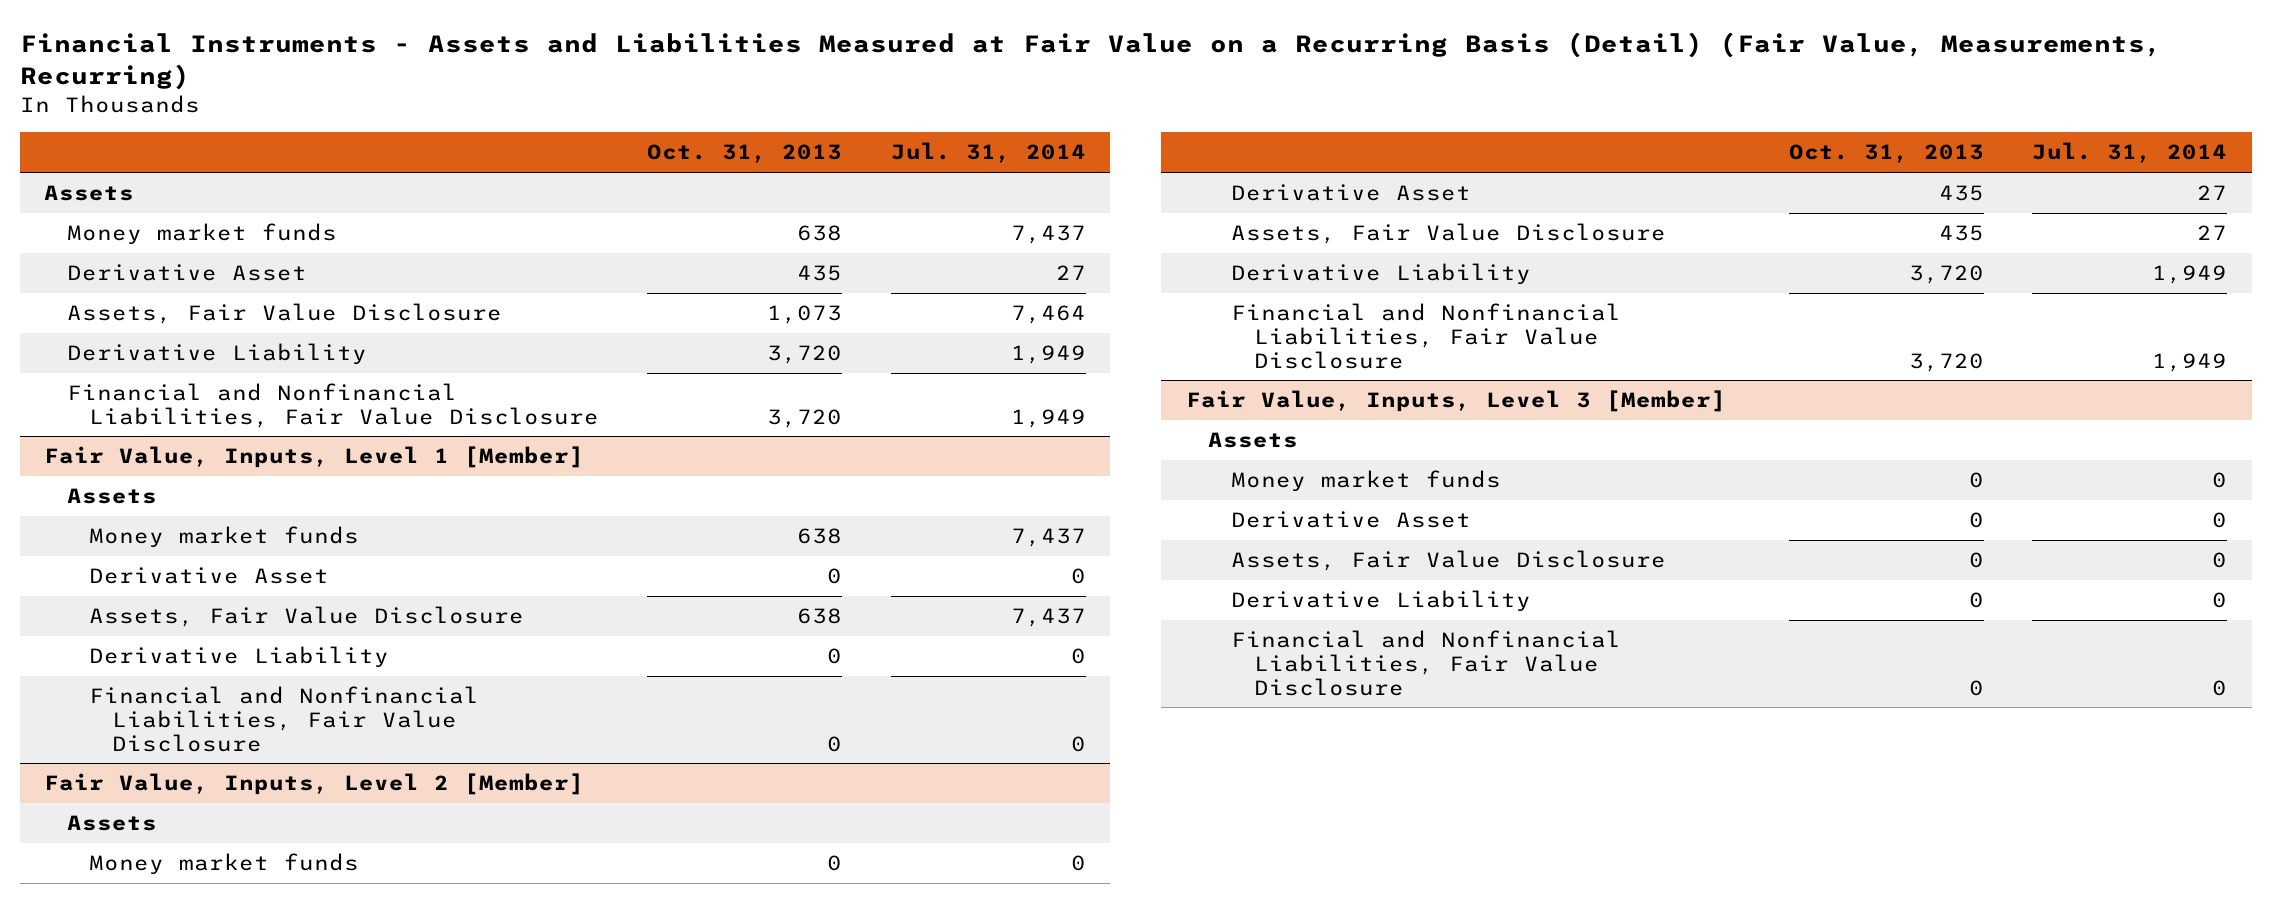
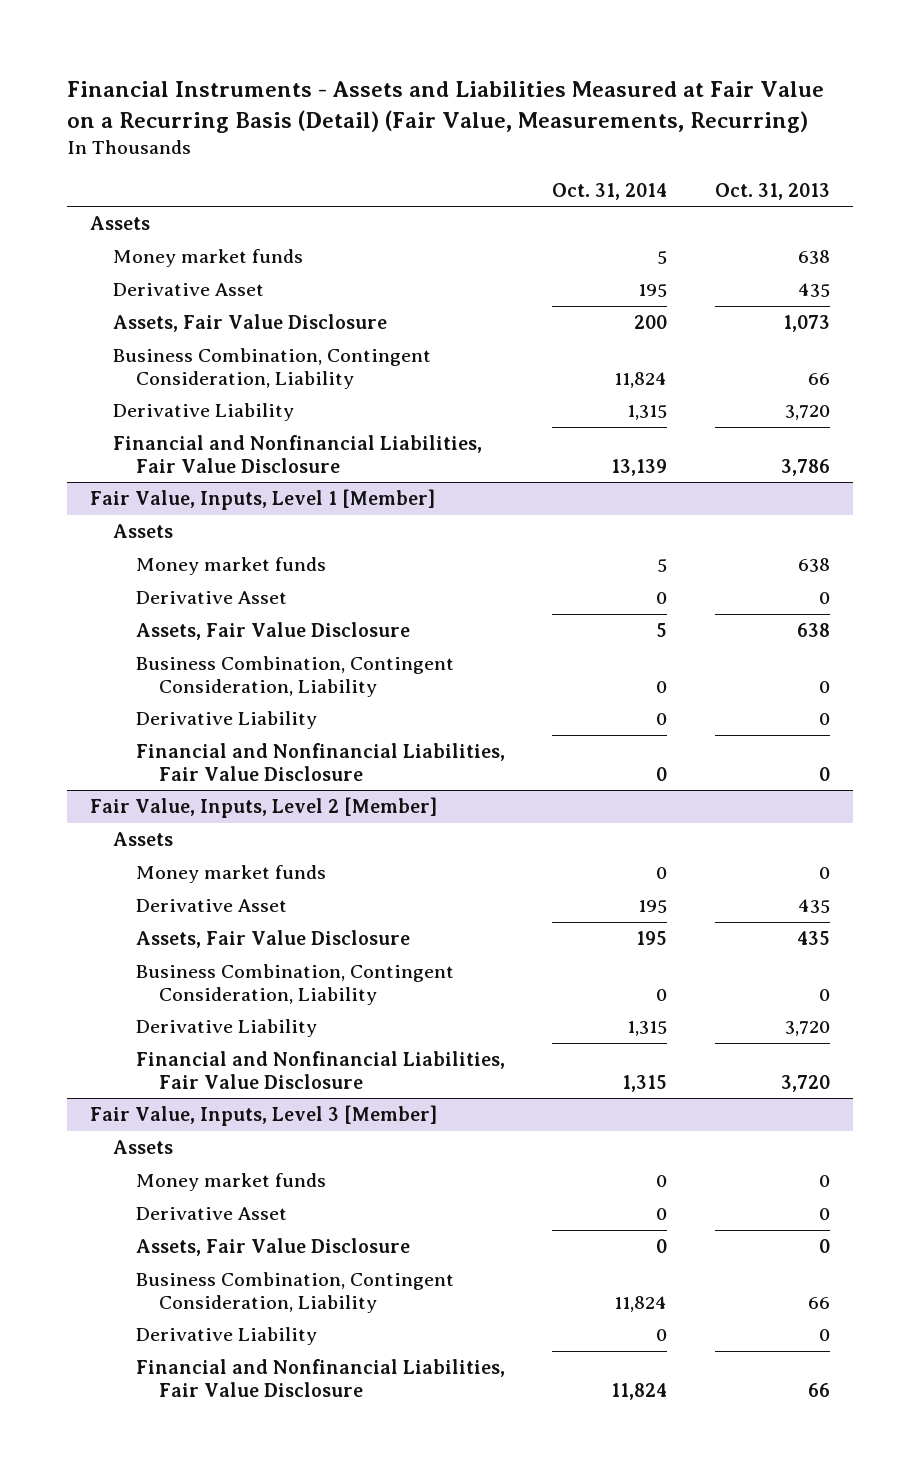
- | Oct. 31, 2013 | Jul. 31, 2014
+ | Oct. 31, 2014 | Oct. 31, 2013
+ Business Combination, Contingent Consideration, Liability | 11,824 | 66
- Financial and Nonfinancial Liabilities, Fair Value Disclosure | 3,720 | 1,949
+ Financial and Nonfinancial Liabilities, Fair Value Disclosure | 13,139 | 3,786
@ Fair Value, Inputs, Level 1 [Member]
+ Business Combination, Contingent Consideration, Liability | 0 | 0
@ Fair Value, Inputs, Level 2 [Member]
+ Business Combination, Contingent Consideration, Liability | 0 | 0
@ Fair Value, Inputs, Level 3 [Member]
+ Business Combination, Contingent Consideration, Liability | 11,824 | 66
- Financial and Nonfinancial Liabilities, Fair Value Disclosure | 0 | 0
+ Financial and Nonfinancial Liabilities, Fair Value Disclosure | 11,824 | 66

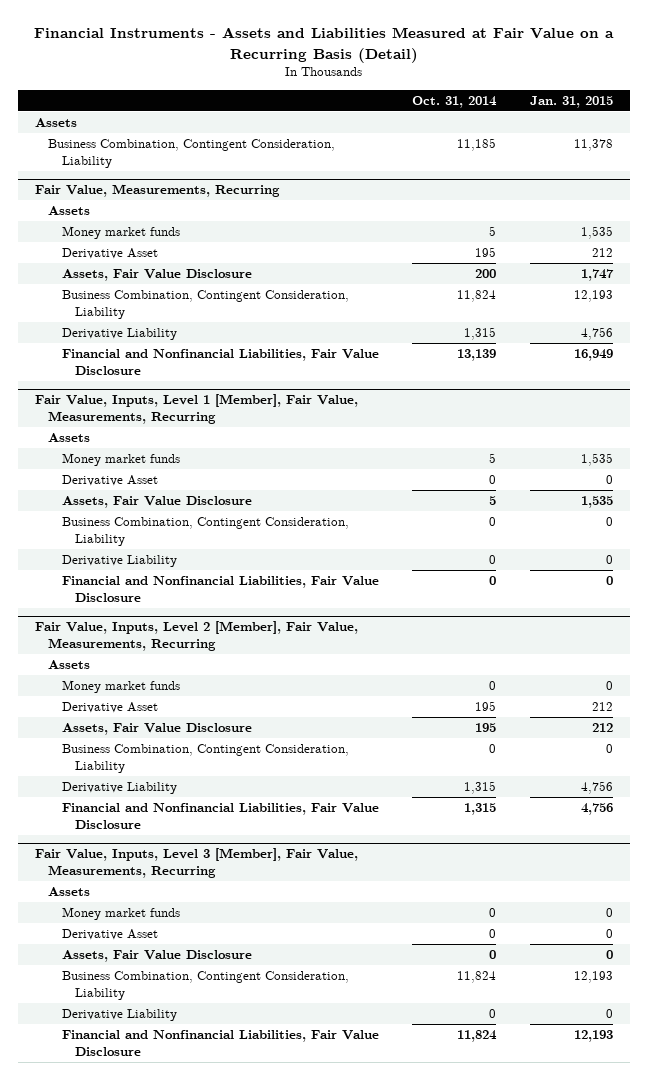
- Financial Instruments - Assets and Liabilities Measured at Fair Value on a Recurring Basis (Detail) (Fair Value, Measurements, Recurring)
+ Financial Instruments - Assets and Liabilities Measured at Fair Value on a Recurring Basis (Detail)
- | Oct. 31, 2014 | Oct. 31, 2013
+ | Oct. 31, 2014 | Jan. 31, 2015
+ Business Combination, Contingent Consideration, Liability | 11,185 | 11,378
+ Fair Value, Measurements, Recurring
+ Assets
- Fair Value, Inputs, Level 1 [Member]
+ Fair Value, Inputs, Level 1 [Member], Fair Value, Measurements, Recurring
- Fair Value, Inputs, Level 2 [Member]
+ Fair Value, Inputs, Level 2 [Member], Fair Value, Measurements, Recurring
- Fair Value, Inputs, Level 3 [Member]
+ Fair Value, Inputs, Level 3 [Member], Fair Value, Measurements, Recurring

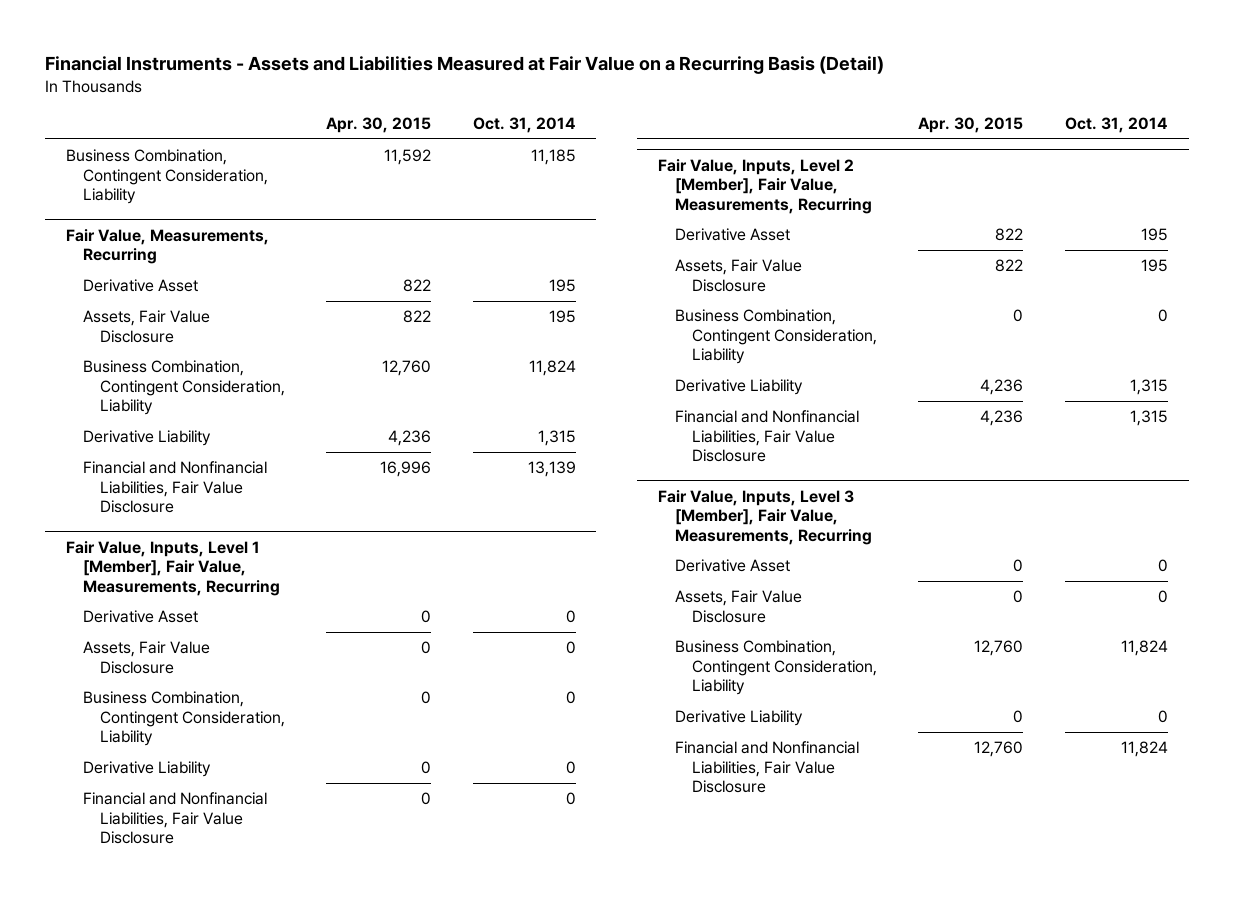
- | Oct. 31, 2014 | Jan. 31, 2015
+ | Apr. 30, 2015 | Oct. 31, 2014
- Assets
@ Fair Value, Measurements, Recurring
- Assets
- Money market funds | 5 | 1,535
- Assets, Fair Value Disclosure | 200 | 1,747
+ Assets, Fair Value Disclosure | 822 | 195
@ Fair Value, Inputs, Level 1 [Member], Fair Value, Measurements, Recurring
- Assets
- Money market funds | 5 | 1,535
- Assets, Fair Value Disclosure | 5 | 1,535
+ Assets, Fair Value Disclosure | 0 | 0
@ Fair Value, Inputs, Level 2 [Member], Fair Value, Measurements, Recurring
- Assets
- Money market funds | 0 | 0
@ Fair Value, Inputs, Level 3 [Member], Fair Value, Measurements, Recurring
- Assets
- Money market funds | 0 | 0

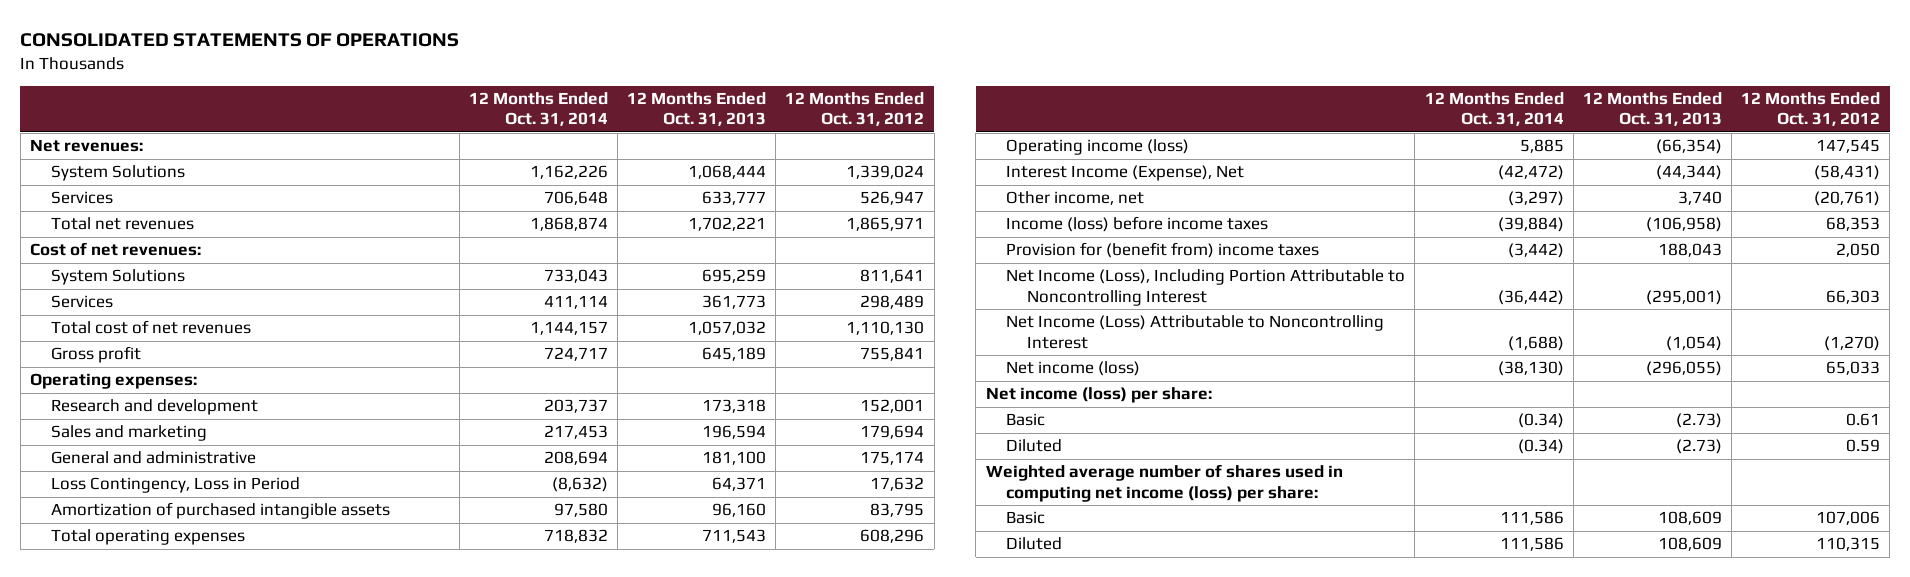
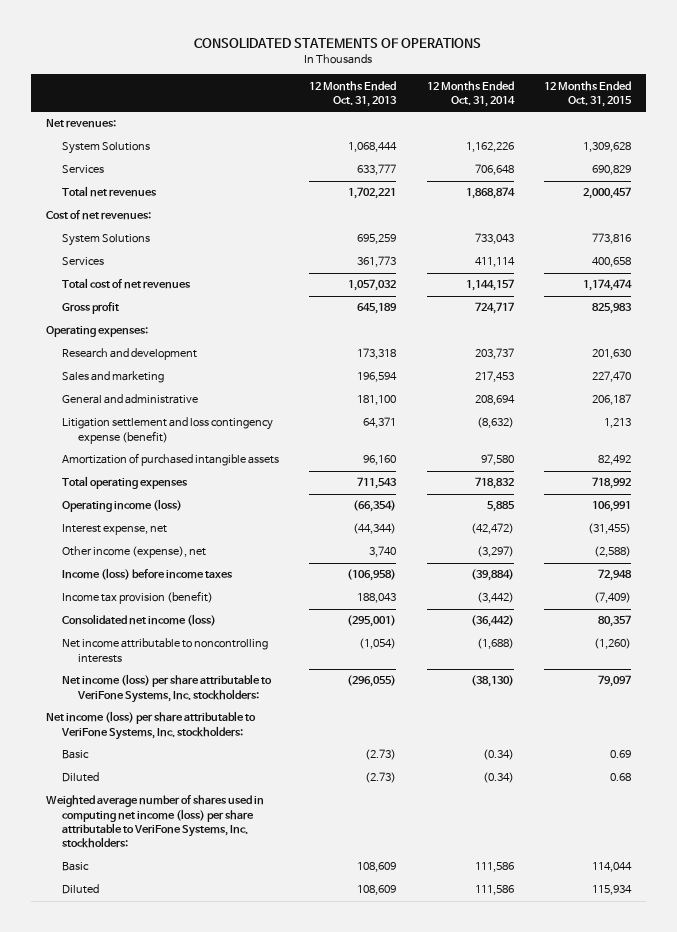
- | 12 Months Ended Oct. 31, 2014 | 12 Months Ended Oct. 31, 2013 | 12 Months Ended Oct. 31, 2012
+ | 12 Months Ended Oct. 31, 2013 | 12 Months Ended Oct. 31, 2014 | 12 Months Ended Oct. 31, 2015
- Loss Contingency, Loss in Period | (8,632) | 64,371 | 17,632
+ Litigation settlement and loss contingency expense (benefit) | 64,371 | (8,632) | 1,213
- Interest Income (Expense), Net | (42,472) | (44,344) | (58,431)
- Other income, net | (3,297) | 3,740 | (20,761)
+ Interest expense, net | (44,344) | (42,472) | (31,455)
+ Other income (expense), net | 3,740 | (3,297) | (2,588)
- Provision for (benefit from) income taxes | (3,442) | 188,043 | 2,050
- Net Income (Loss), Including Portion Attributable to Noncontrolling Interest | (36,442) | (295,001) | 66,303
- Net Income (Loss) Attributable to Noncontrolling Interest | (1,688) | (1,054) | (1,270)
- Net income (loss) | (38,130) | (296,055) | 65,033
- Net income (loss) per share:
+ Income tax provision (benefit) | 188,043 | (3,442) | (7,409)
+ Consolidated net income (loss) | (295,001) | (36,442) | 80,357
+ Net income attributable to noncontrolling interests | (1,054) | (1,688) | (1,260)
+ Net income (loss) per share attributable to VeriFone Systems, Inc. stockholders: | (296,055) | (38,130) | 79,097
+ Net income (loss) per share attributable to VeriFone Systems, Inc. stockholders:
- Weighted average number of shares used in computing net income (loss) per share:
+ Weighted average number of shares used in computing net income (loss) per share attributable to VeriFone Systems, Inc. stockholders:

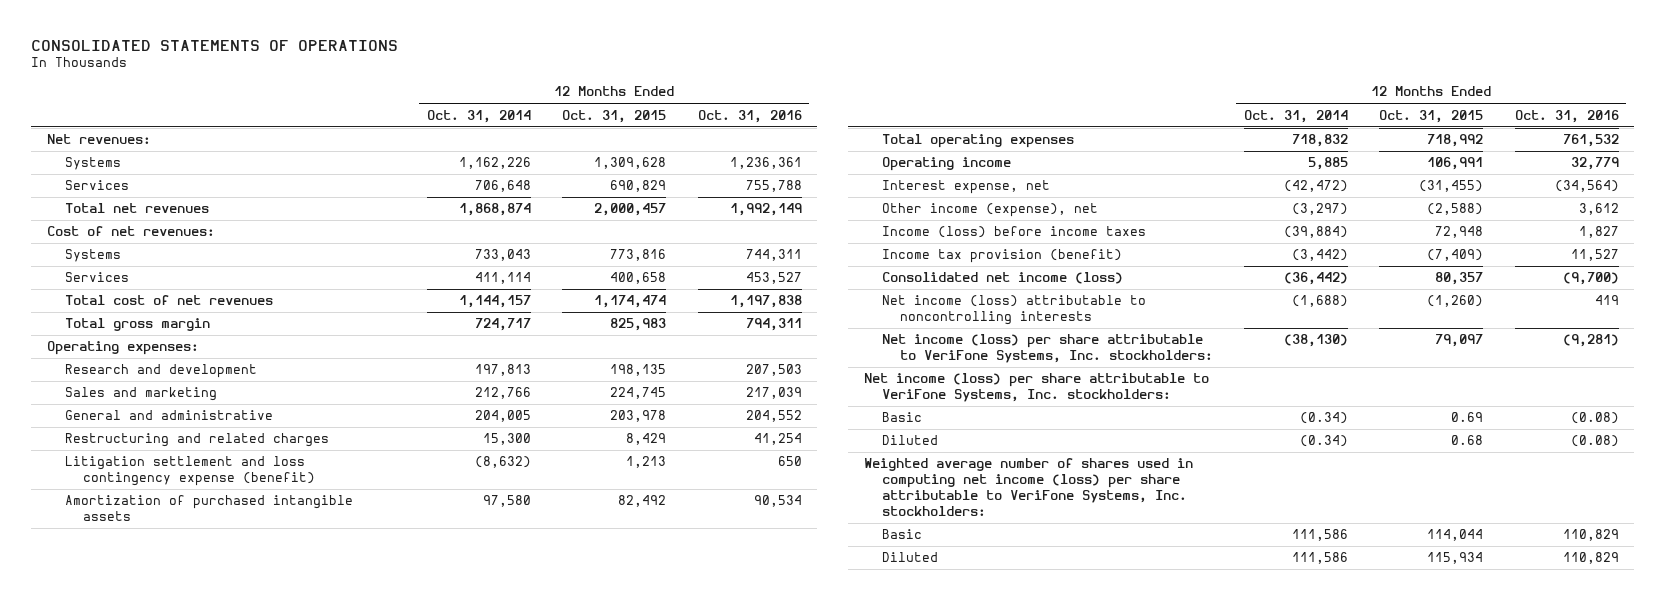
- | 12 Months Ended Oct. 31, 2013 | 12 Months Ended Oct. 31, 2014 | 12 Months Ended Oct. 31, 2015
+ | 12 Months Ended Oct. 31, 2014 | 12 Months Ended Oct. 31, 2015 | 12 Months Ended Oct. 31, 2016
- System Solutions | 1,068,444 | 1,162,226 | 1,309,628
+ Systems | 1,162,226 | 1,309,628 | 1,236,361
- System Solutions | 695,259 | 733,043 | 773,816
+ Systems | 733,043 | 773,816 | 744,311
- Gross profit | 645,189 | 724,717 | 825,983
+ Total gross margin | 724,717 | 825,983 | 794,311
- Research and development | 173,318 | 203,737 | 201,630
- Sales and marketing | 196,594 | 217,453 | 227,470
- General and administrative | 181,100 | 208,694 | 206,187
+ Research and development | 197,813 | 198,135 | 207,503
+ Sales and marketing | 212,766 | 224,745 | 217,039
+ General and administrative | 204,005 | 203,978 | 204,552
+ Restructuring and related charges | 15,300 | 8,429 | 41,254
- Operating income (loss) | (66,354) | 5,885 | 106,991
+ Operating income | 5,885 | 106,991 | 32,779
- Net income attributable to noncontrolling interests | (1,054) | (1,688) | (1,260)
+ Net income (loss) attributable to noncontrolling interests | (1,688) | (1,260) | 419

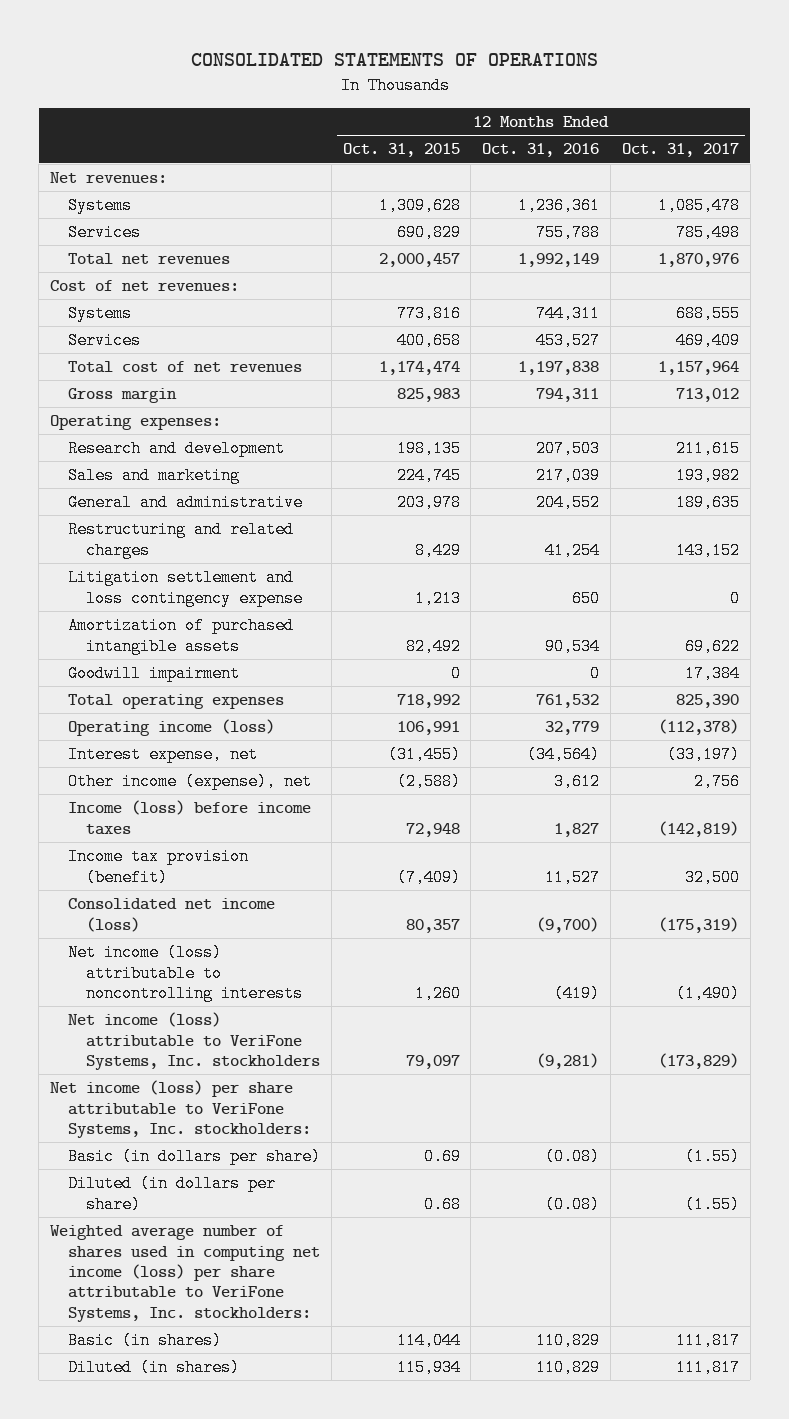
- | 12 Months Ended Oct. 31, 2014 | 12 Months Ended Oct. 31, 2015 | 12 Months Ended Oct. 31, 2016
+ | 12 Months Ended Oct. 31, 2015 | 12 Months Ended Oct. 31, 2016 | 12 Months Ended Oct. 31, 2017
- Total gross margin | 724,717 | 825,983 | 794,311
+ Gross margin | 825,983 | 794,311 | 713,012
- Litigation settlement and loss contingency expense (benefit) | (8,632) | 1,213 | 650
+ Litigation settlement and loss contingency expense | 1,213 | 650 | 0
+ Goodwill impairment | 0 | 0 | 17,384
- Operating income | 5,885 | 106,991 | 32,779
+ Operating income (loss) | 106,991 | 32,779 | (112,378)
- Net income (loss) attributable to noncontrolling interests | (1,688) | (1,260) | 419
- Net income (loss) per share attributable to VeriFone Systems, Inc. stockholders: | (38,130) | 79,097 | (9,281)
+ Net income (loss) attributable to noncontrolling interests | 1,260 | (419) | (1,490)
+ Net income (loss) attributable to VeriFone Systems, Inc. stockholders | 79,097 | (9,281) | (173,829)
- Basic | (0.34) | 0.69 | (0.08)
- Diluted | (0.34) | 0.68 | (0.08)
+ Basic (in dollars per share) | 0.69 | (0.08) | (1.55)
+ Diluted (in dollars per share) | 0.68 | (0.08) | (1.55)
- Basic | 111,586 | 114,044 | 110,829
- Diluted | 111,586 | 115,934 | 110,829
+ Basic (in shares) | 114,044 | 110,829 | 111,817
+ Diluted (in shares) | 115,934 | 110,829 | 111,817

